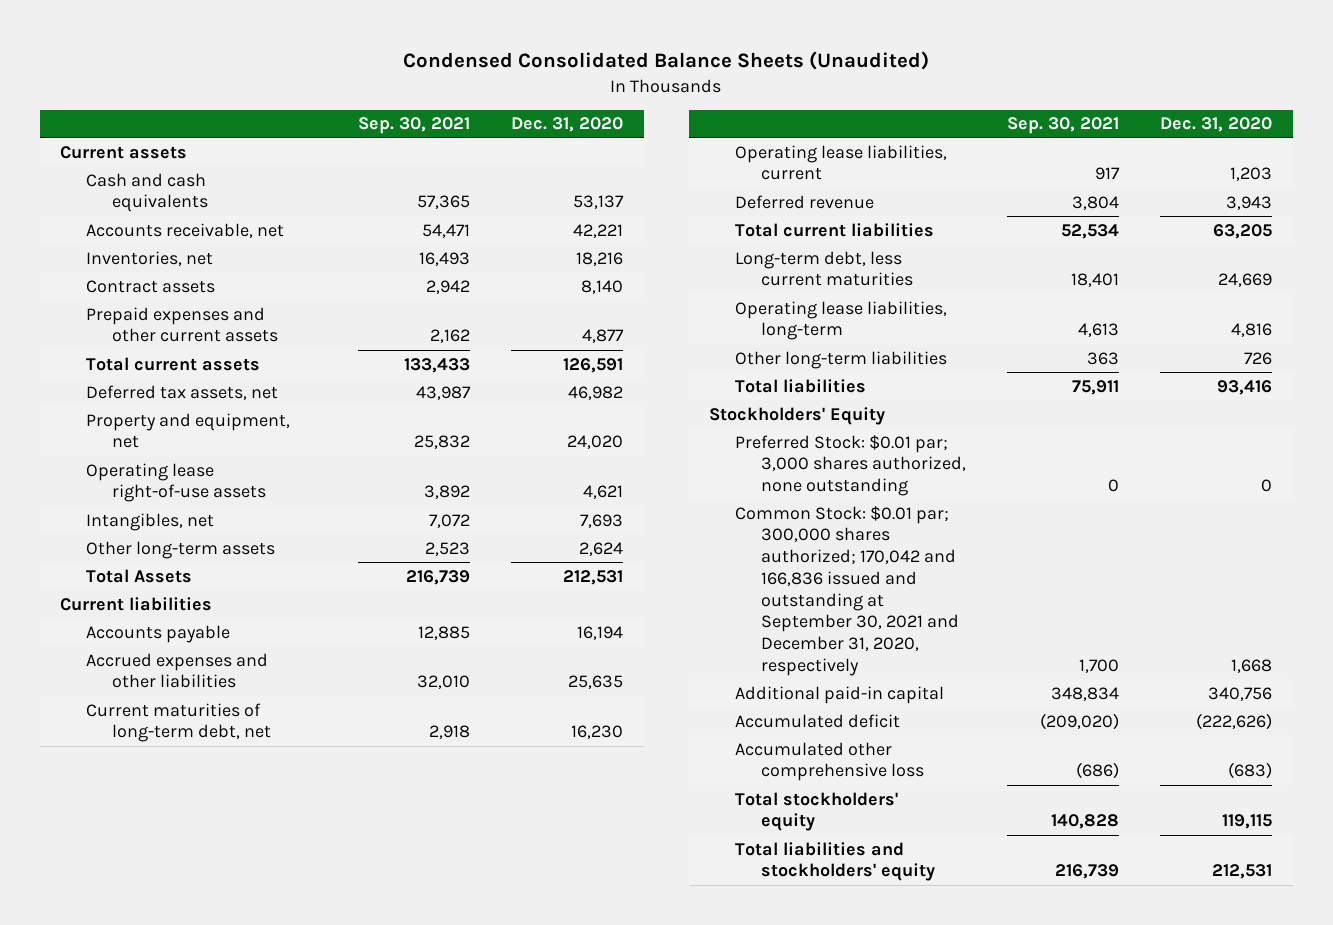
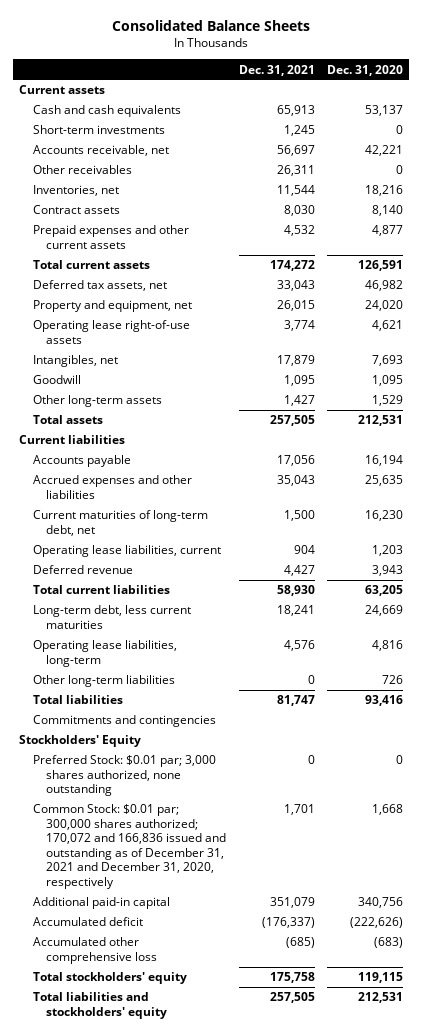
- Condensed Consolidated Balance Sheets (Unaudited)
+ Consolidated Balance Sheets
- | Sep. 30, 2021 | Dec. 31, 2020
+ | Dec. 31, 2021 | Dec. 31, 2020
+ Short-term investments | 1,245 | 0
+ Other receivables | 26,311 | 0
- Other long-term assets | 2,523 | 2,624
- Total Assets | 216,739 | 212,531
+ Goodwill | 1,095 | 1,095
+ Other long-term assets | 1,427 | 1,529
+ Total assets | 257,505 | 212,531
+ Commitments and contingencies
- Common Stock: $0.01 par; 300,000 shares authorized; 170,042 and 166,836 issued and outstanding at September 30, 2021 and December 31, 2020, respectively | 1,700 | 1,668
+ Common Stock: $0.01 par; 300,000 shares authorized; 170,072 and 166,836 issued and outstanding as of December 31, 2021 and December 31, 2020, respectively | 1,701 | 1,668

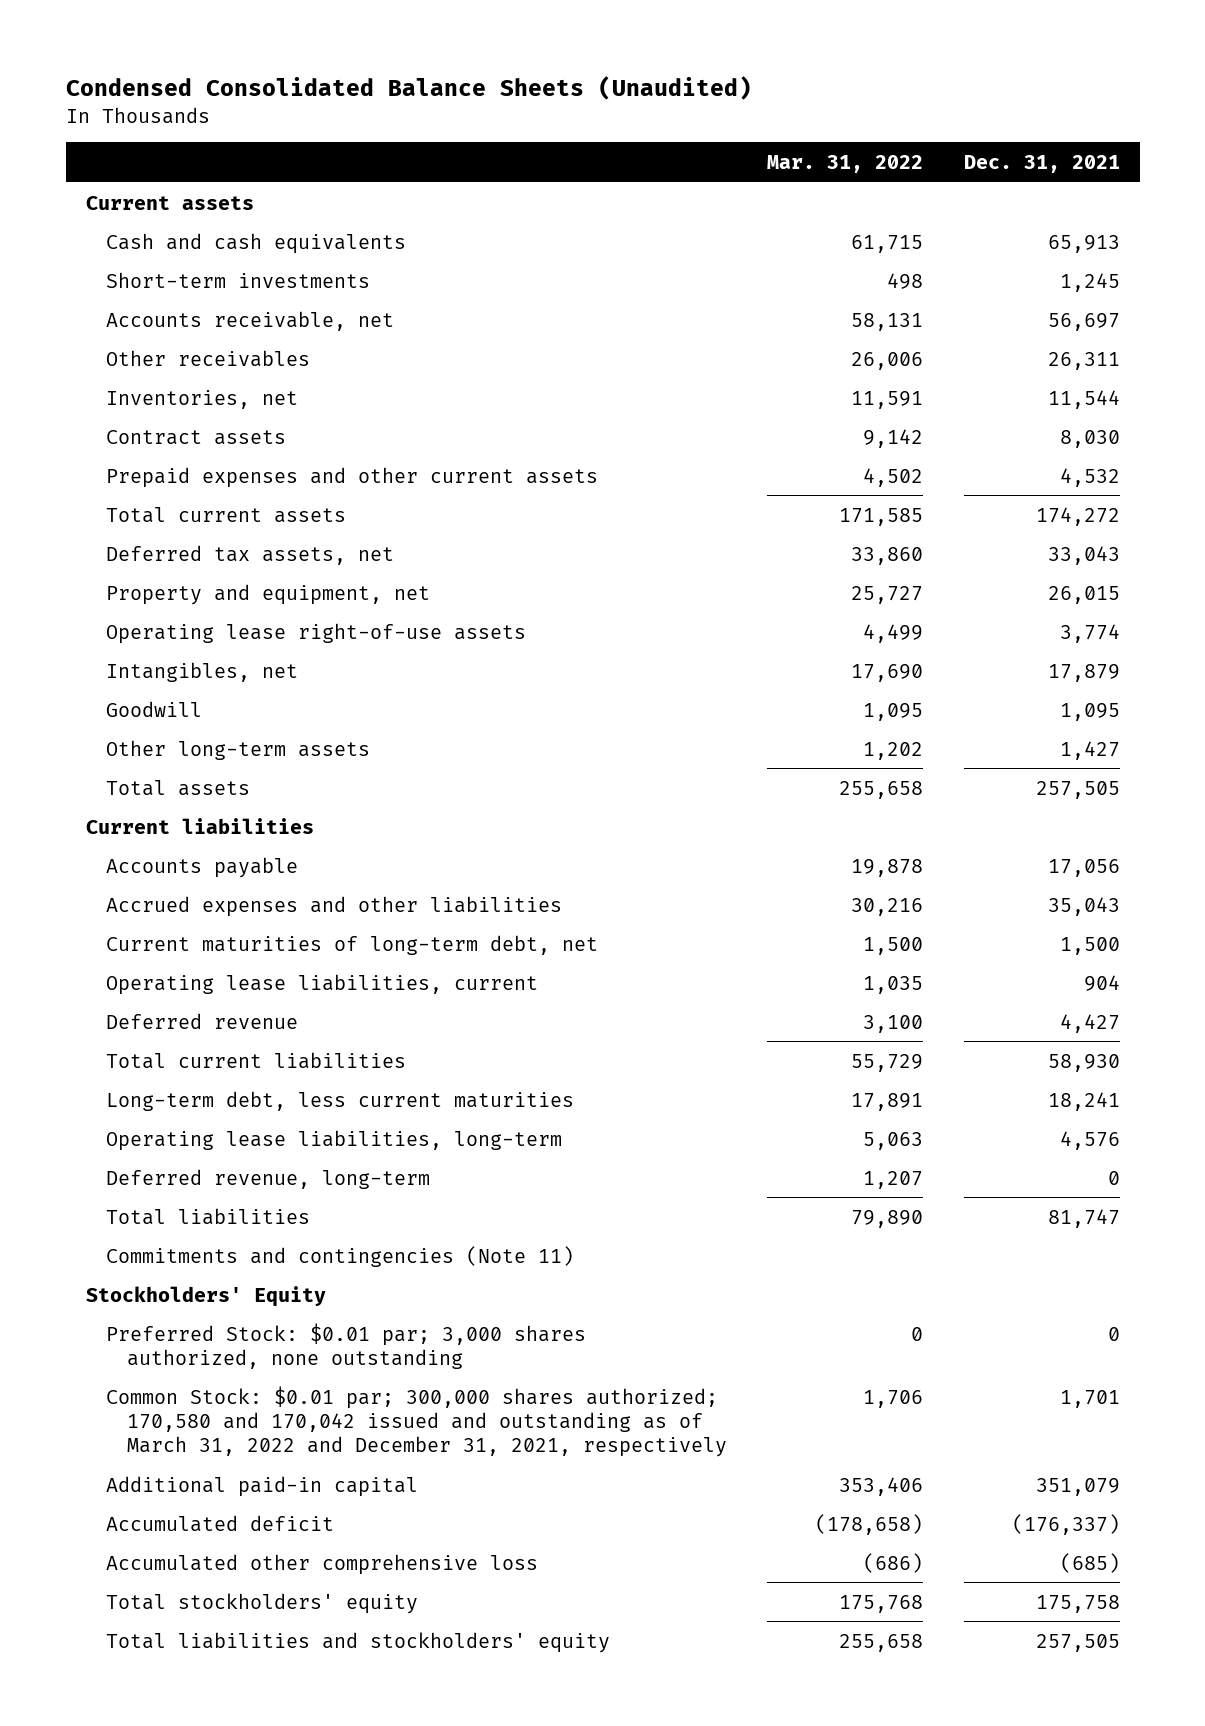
- Consolidated Balance Sheets
+ Condensed Consolidated Balance Sheets (Unaudited)
- | Dec. 31, 2021 | Dec. 31, 2020
+ | Mar. 31, 2022 | Dec. 31, 2021
- Other long-term liabilities | 0 | 726
+ Deferred revenue, long-term | 1,207 | 0
- Commitments and contingencies
+ Commitments and contingencies (Note 11)
- Common Stock: $0.01 par; 300,000 shares authorized; 170,072 and 166,836 issued and outstanding as of December 31, 2021 and December 31, 2020, respectively | 1,701 | 1,668
+ Common Stock: $0.01 par; 300,000 shares authorized; 170,580 and 170,042 issued and outstanding as of March 31, 2022 and December 31, 2021, respectively | 1,706 | 1,701

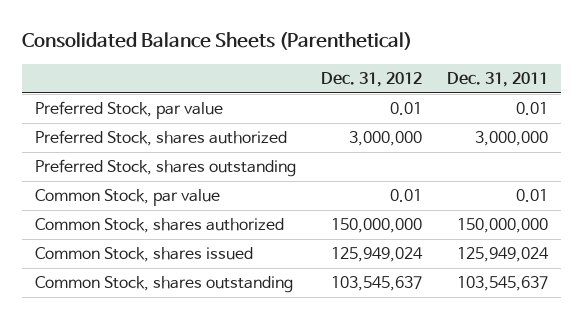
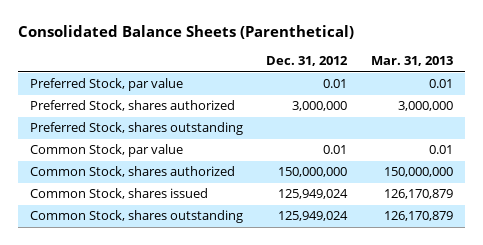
- | Dec. 31, 2012 | Dec. 31, 2011
+ | Dec. 31, 2012 | Mar. 31, 2013
- Common Stock, shares outstanding | 103,545,637 | 103,545,637
+ Common Stock, shares outstanding | 125,949,024 | 126,170,879

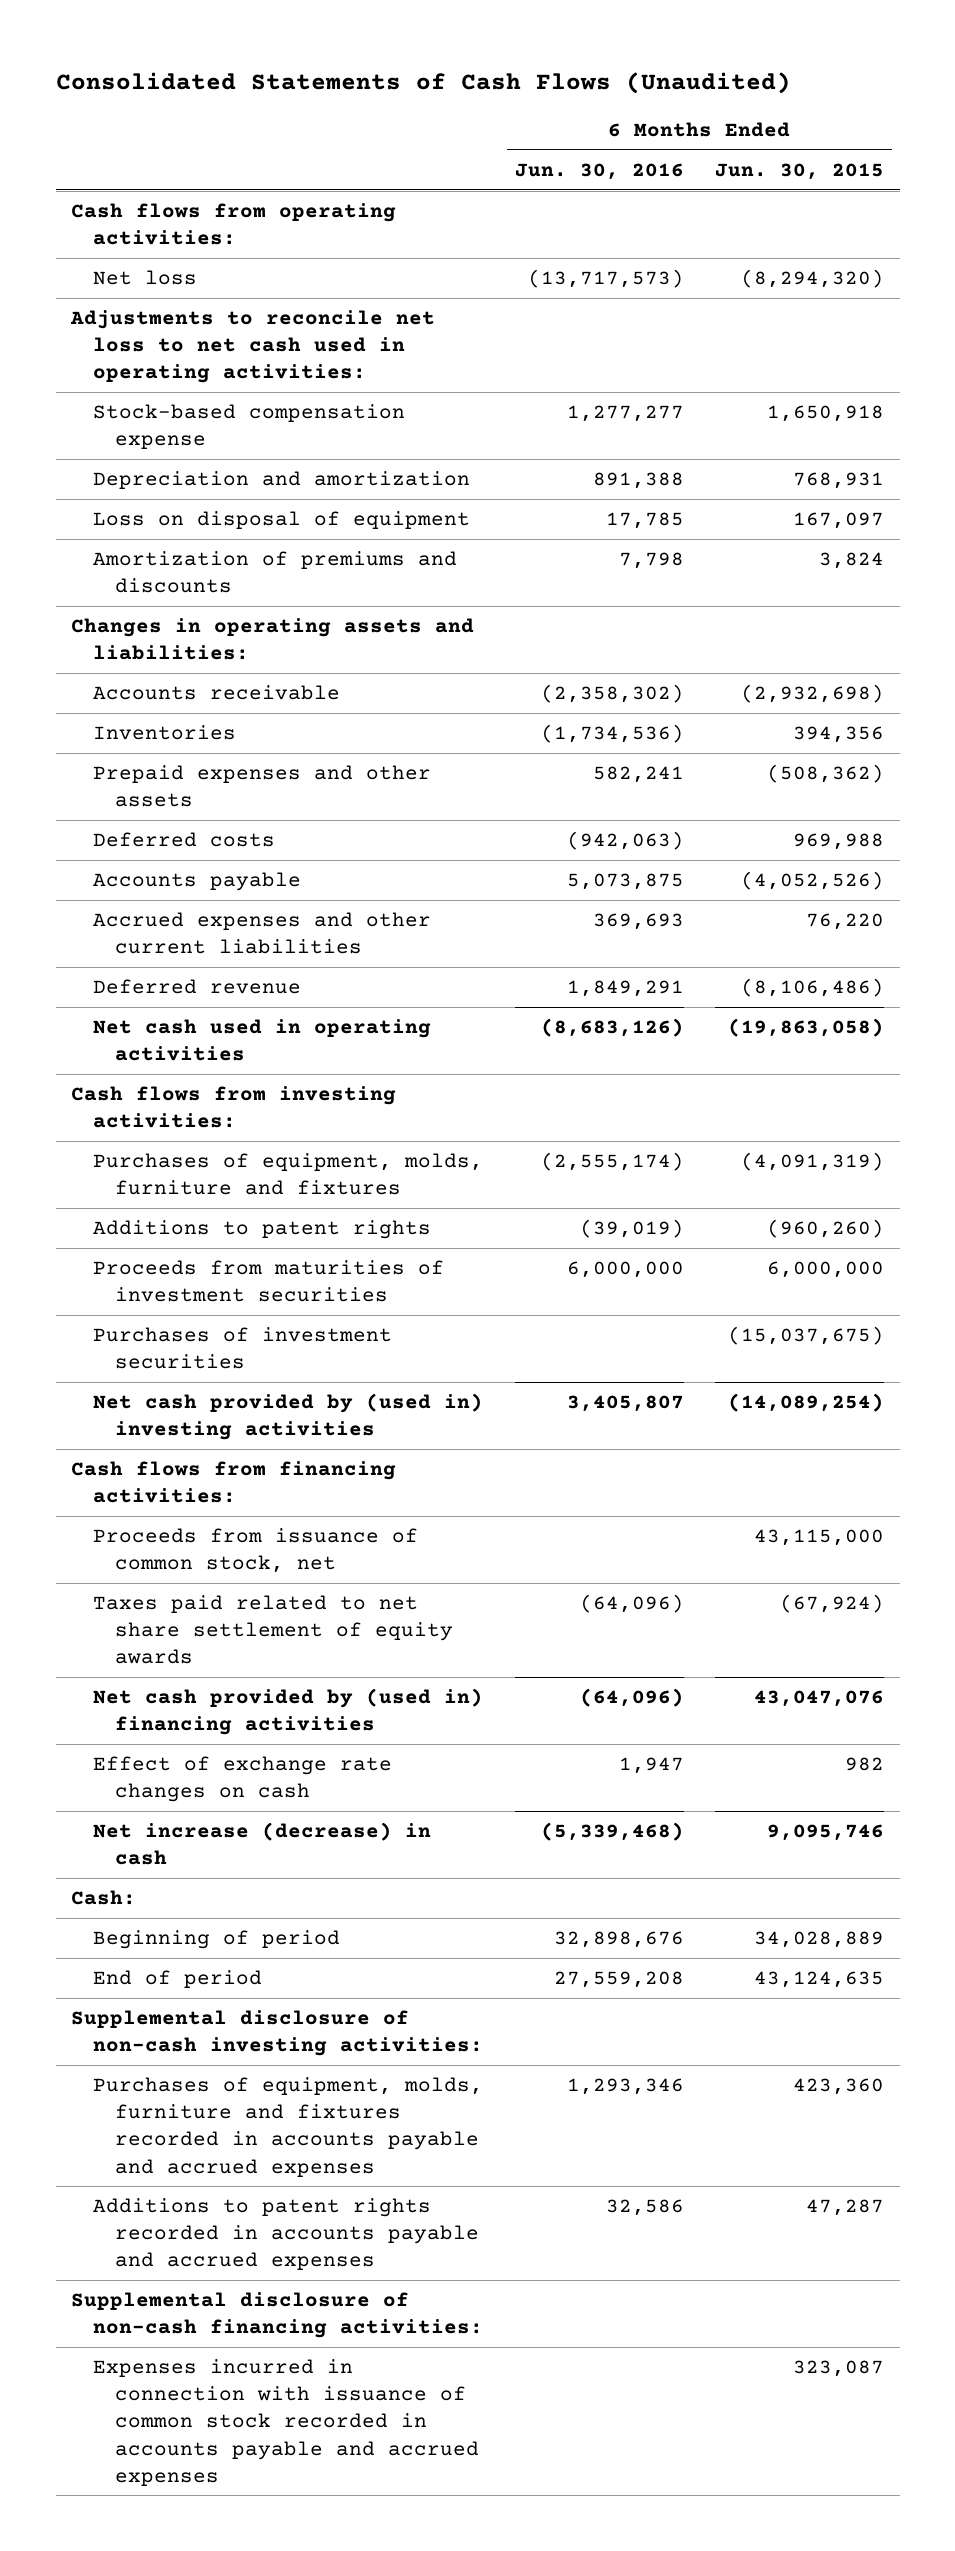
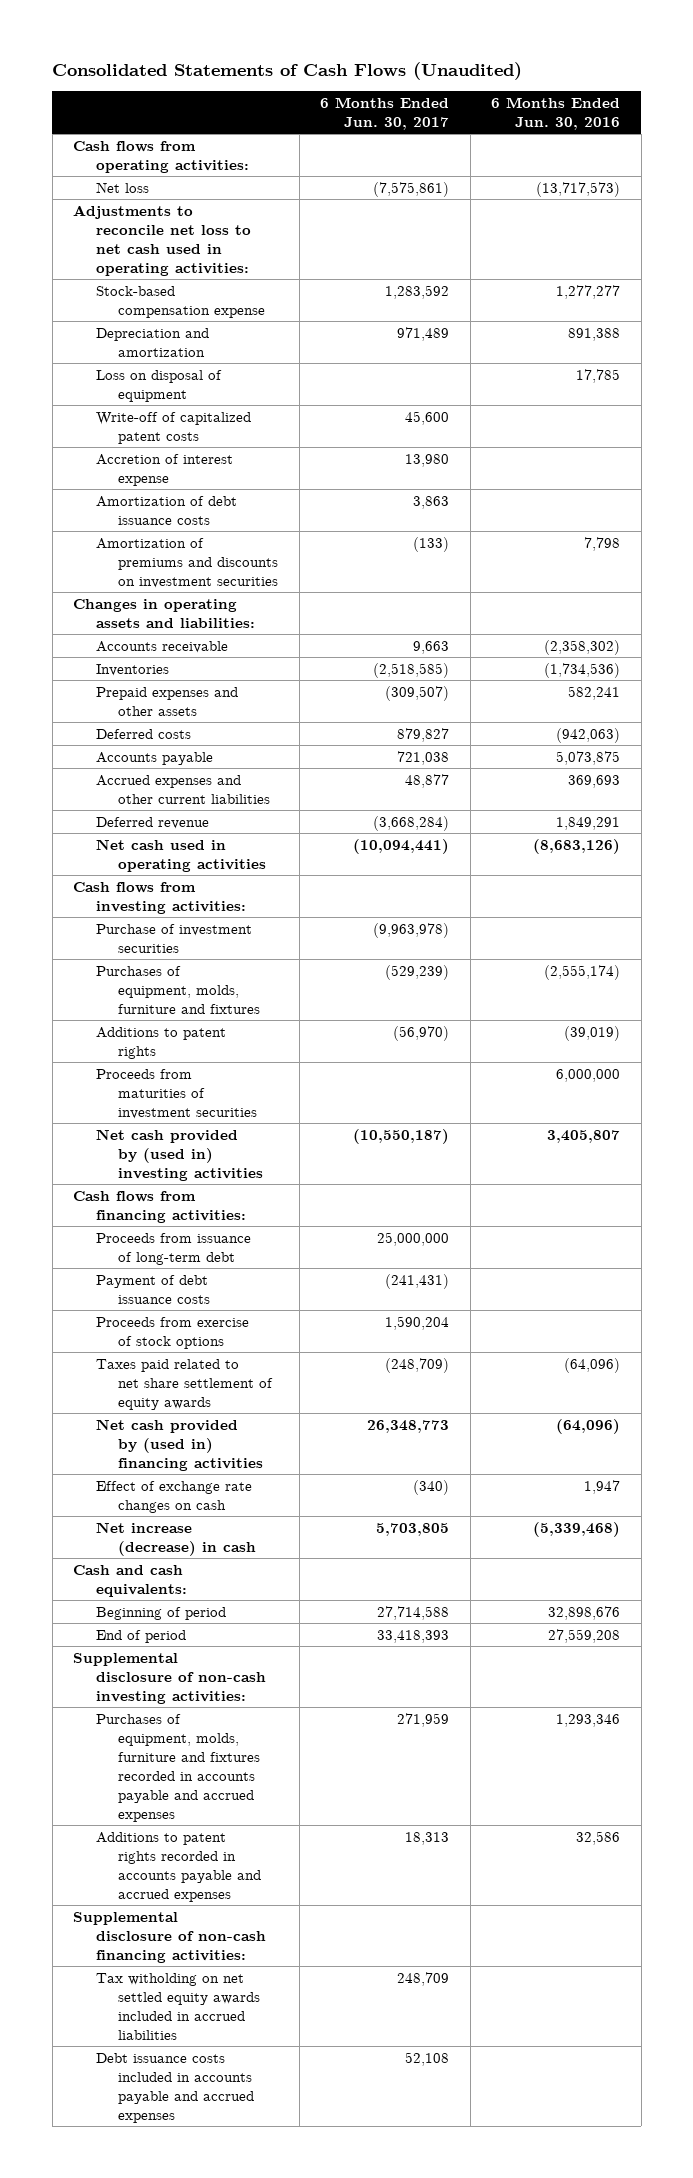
- | 6 Months Ended Jun. 30, 2016 | 6 Months Ended Jun. 30, 2015
+ | 6 Months Ended Jun. 30, 2017 | 6 Months Ended Jun. 30, 2016
- Amortization of premiums and discounts | 7,798 | 3,824
+ Write-off of capitalized patent costs | 45,600 |
+ Accretion of interest expense | 13,980 |
+ Amortization of debt issuance costs | 3,863 |
+ Amortization of premiums and discounts on investment securities | (133) | 7,798
+ Purchase of investment securities | (9,963,978) |
- Purchases of investment securities | | (15,037,675)
- Proceeds from issuance of common stock, net | | 43,115,000
+ Proceeds from issuance of long-term debt | 25,000,000 |
+ Payment of debt issuance costs | (241,431) |
+ Proceeds from exercise of stock options | 1,590,204 |
- Cash:
+ Cash and cash equivalents:
- Expenses incurred in connection with issuance of common stock recorded in accounts payable and accrued expenses | | 323,087
+ Tax witholding on net settled equity awards included in accrued liabilities | 248,709 |
+ Debt issuance costs included in accounts payable and accrued expenses | 52,108 |

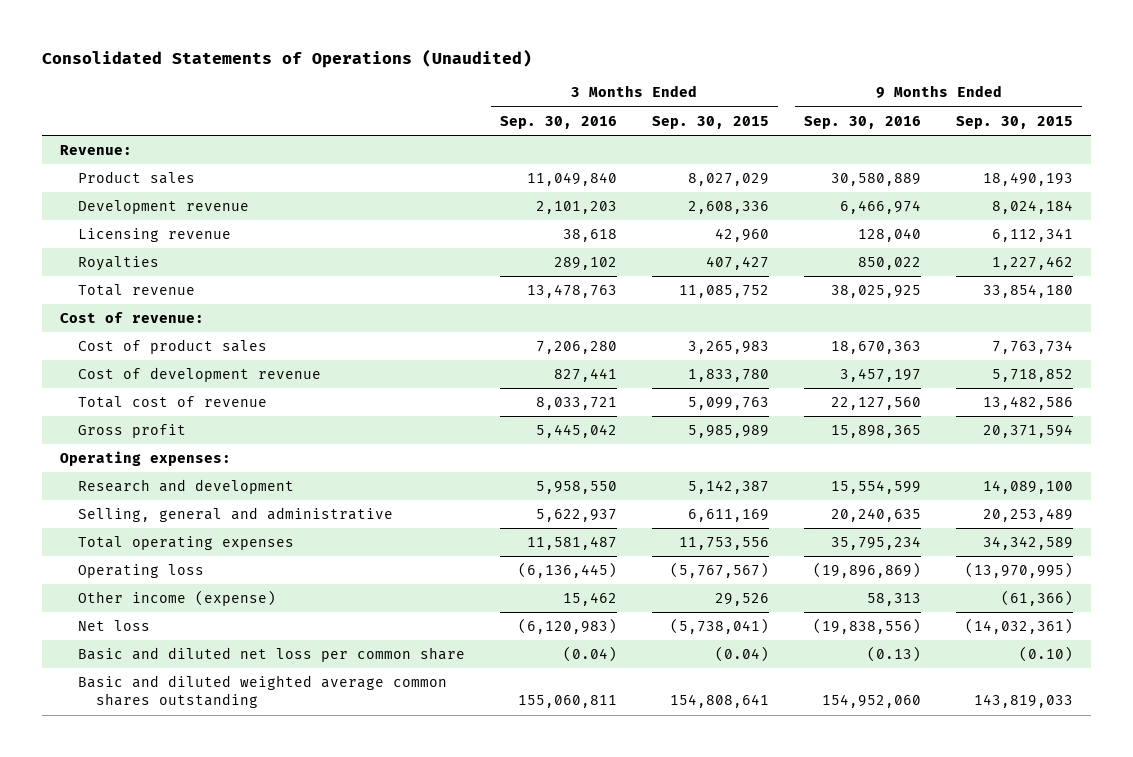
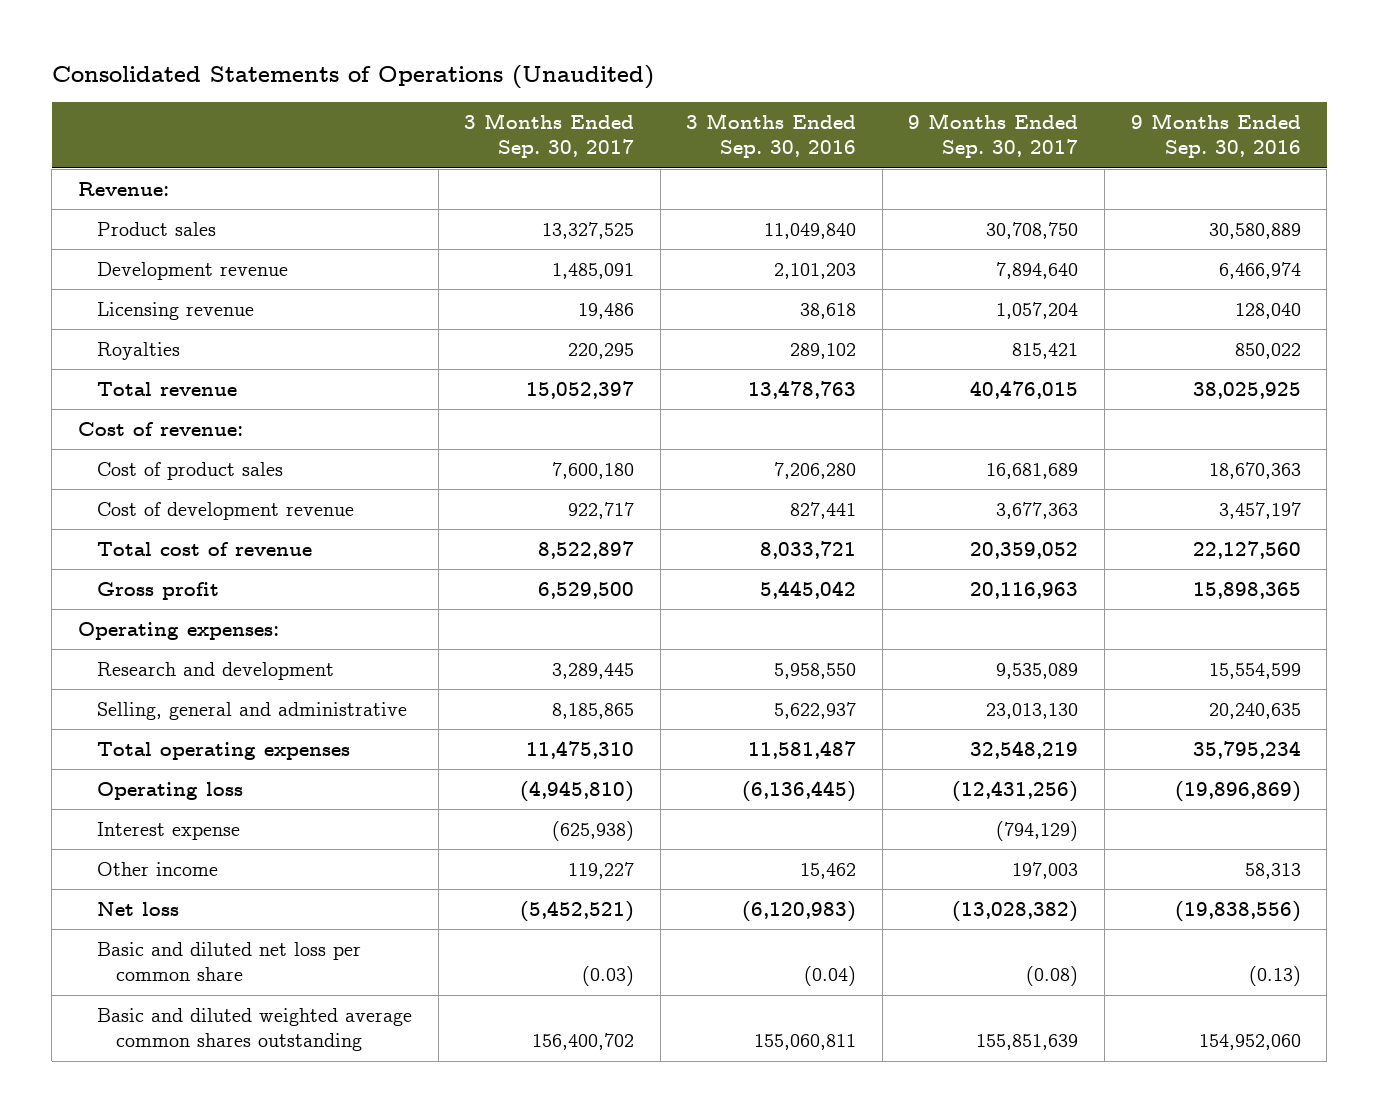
- | 3 Months Ended Sep. 30, 2016 | 3 Months Ended Sep. 30, 2015 | 9 Months Ended Sep. 30, 2016 | 9 Months Ended Sep. 30, 2015
+ | 3 Months Ended Sep. 30, 2017 | 3 Months Ended Sep. 30, 2016 | 9 Months Ended Sep. 30, 2017 | 9 Months Ended Sep. 30, 2016
- Other income (expense) | 15,462 | 29,526 | 58,313 | (61,366)
+ Interest expense | (625,938) | | (794,129) |
+ Other income | 119,227 | 15,462 | 197,003 | 58,313

